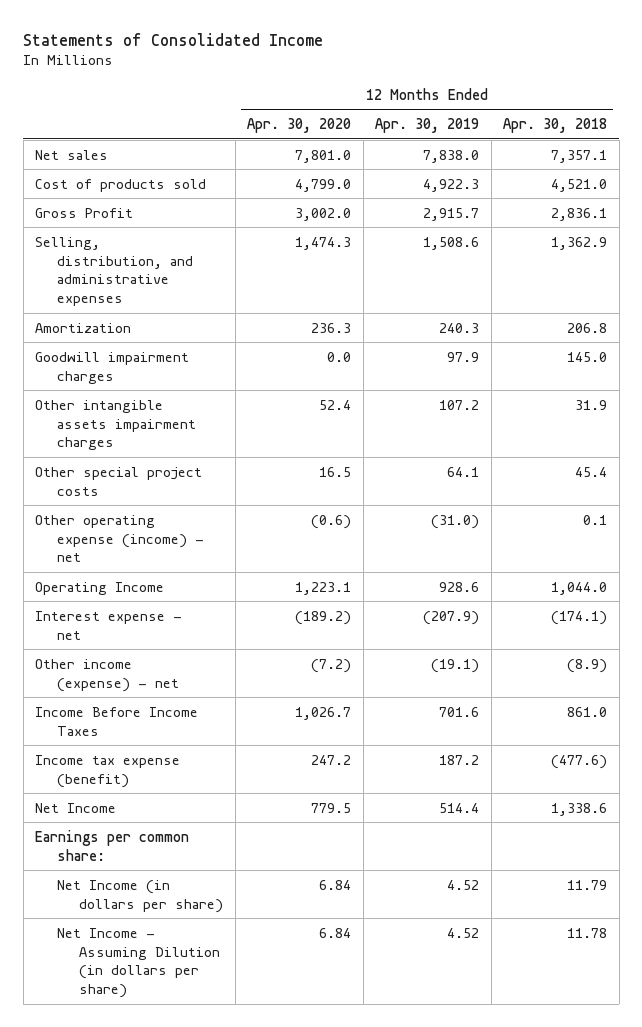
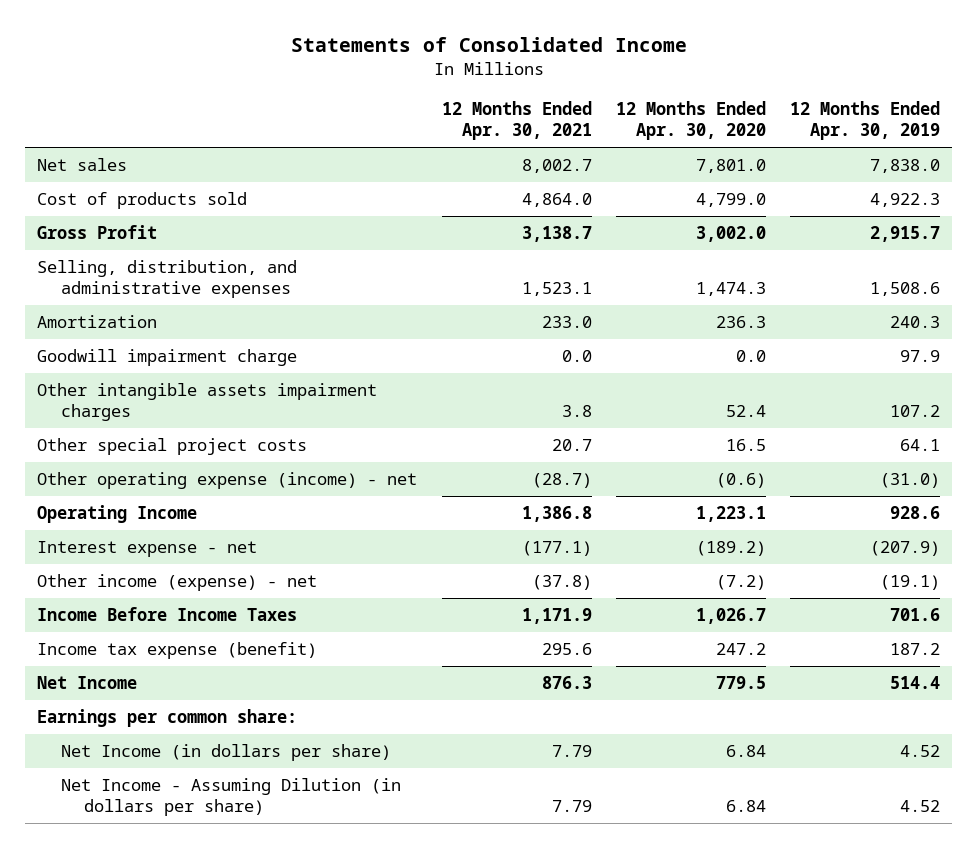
- | 12 Months Ended Apr. 30, 2020 | 12 Months Ended Apr. 30, 2019 | 12 Months Ended Apr. 30, 2018
+ | 12 Months Ended Apr. 30, 2021 | 12 Months Ended Apr. 30, 2020 | 12 Months Ended Apr. 30, 2019
- Goodwill impairment charges | 0.0 | 97.9 | 145.0
+ Goodwill impairment charge | 0.0 | 0.0 | 97.9

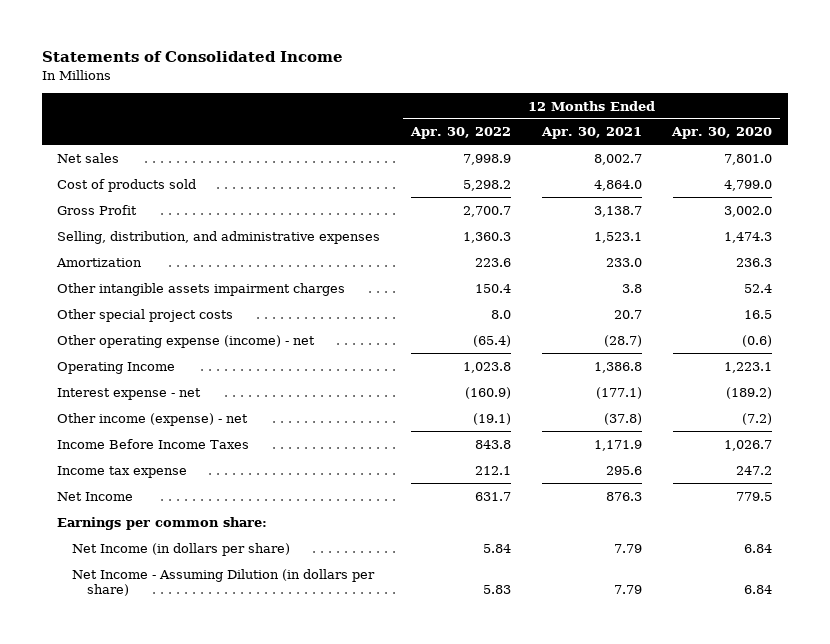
- | 12 Months Ended Apr. 30, 2021 | 12 Months Ended Apr. 30, 2020 | 12 Months Ended Apr. 30, 2019
+ | 12 Months Ended Apr. 30, 2022 | 12 Months Ended Apr. 30, 2021 | 12 Months Ended Apr. 30, 2020
- Goodwill impairment charge | 0.0 | 0.0 | 97.9
- Income tax expense (benefit) | 295.6 | 247.2 | 187.2
+ Income tax expense | 212.1 | 295.6 | 247.2

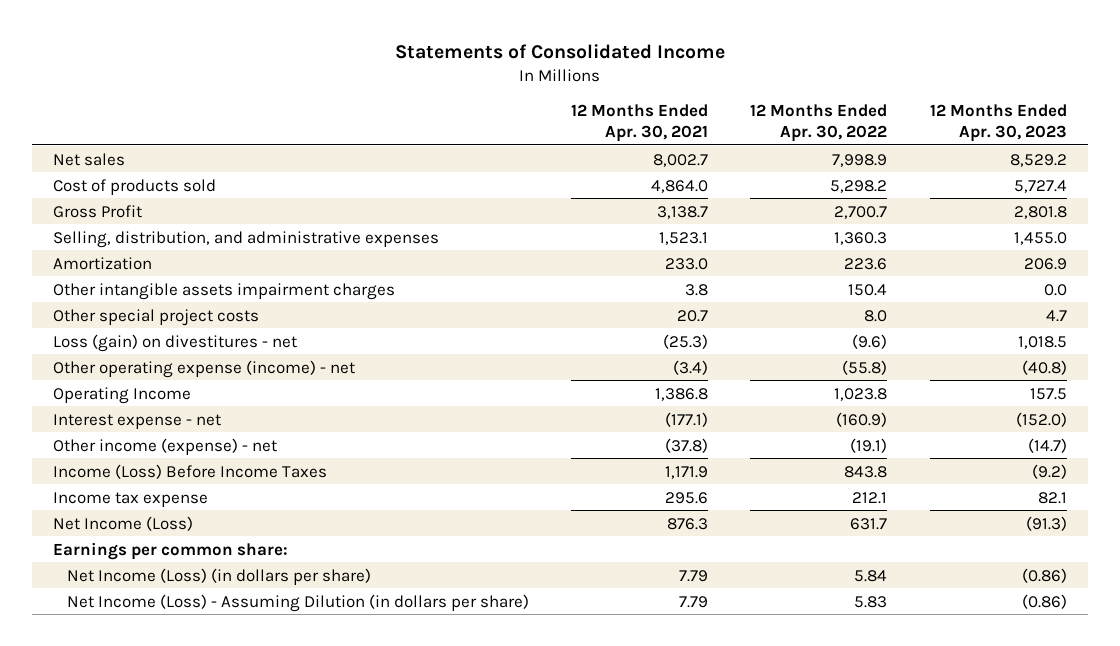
- | 12 Months Ended Apr. 30, 2022 | 12 Months Ended Apr. 30, 2021 | 12 Months Ended Apr. 30, 2020
+ | 12 Months Ended Apr. 30, 2021 | 12 Months Ended Apr. 30, 2022 | 12 Months Ended Apr. 30, 2023
- Other operating expense (income) - net | (65.4) | (28.7) | (0.6)
+ Loss (gain) on divestitures - net | (25.3) | (9.6) | 1,018.5
+ Other operating expense (income) - net | (3.4) | (55.8) | (40.8)
- Income Before Income Taxes | 843.8 | 1,171.9 | 1,026.7
+ Income (Loss) Before Income Taxes | 1,171.9 | 843.8 | (9.2)
- Net Income | 631.7 | 876.3 | 779.5
+ Net Income (Loss) | 876.3 | 631.7 | (91.3)
- Net Income (in dollars per share) | 5.84 | 7.79 | 6.84
- Net Income - Assuming Dilution (in dollars per share) | 5.83 | 7.79 | 6.84
+ Net Income (Loss) (in dollars per share) | 7.79 | 5.84 | (0.86)
+ Net Income (Loss) - Assuming Dilution (in dollars per share) | 7.79 | 5.83 | (0.86)

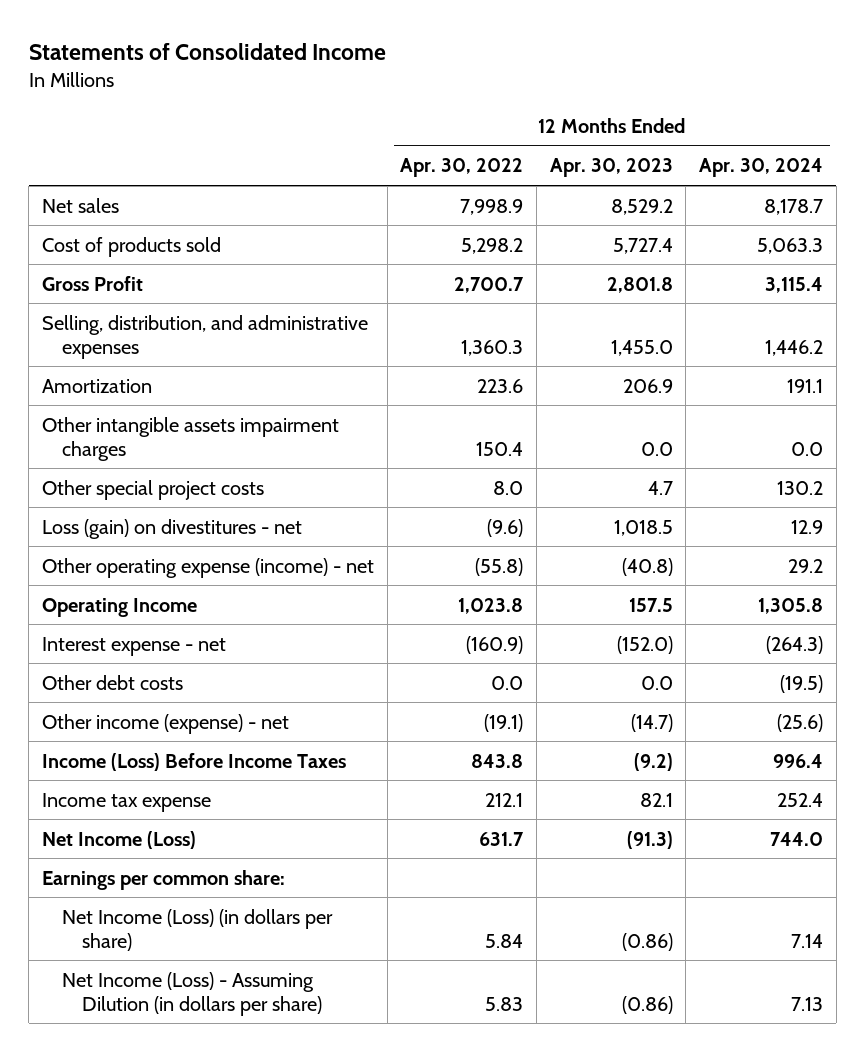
- | 12 Months Ended Apr. 30, 2021 | 12 Months Ended Apr. 30, 2022 | 12 Months Ended Apr. 30, 2023
+ | 12 Months Ended Apr. 30, 2022 | 12 Months Ended Apr. 30, 2023 | 12 Months Ended Apr. 30, 2024
+ Other debt costs | 0.0 | 0.0 | (19.5)

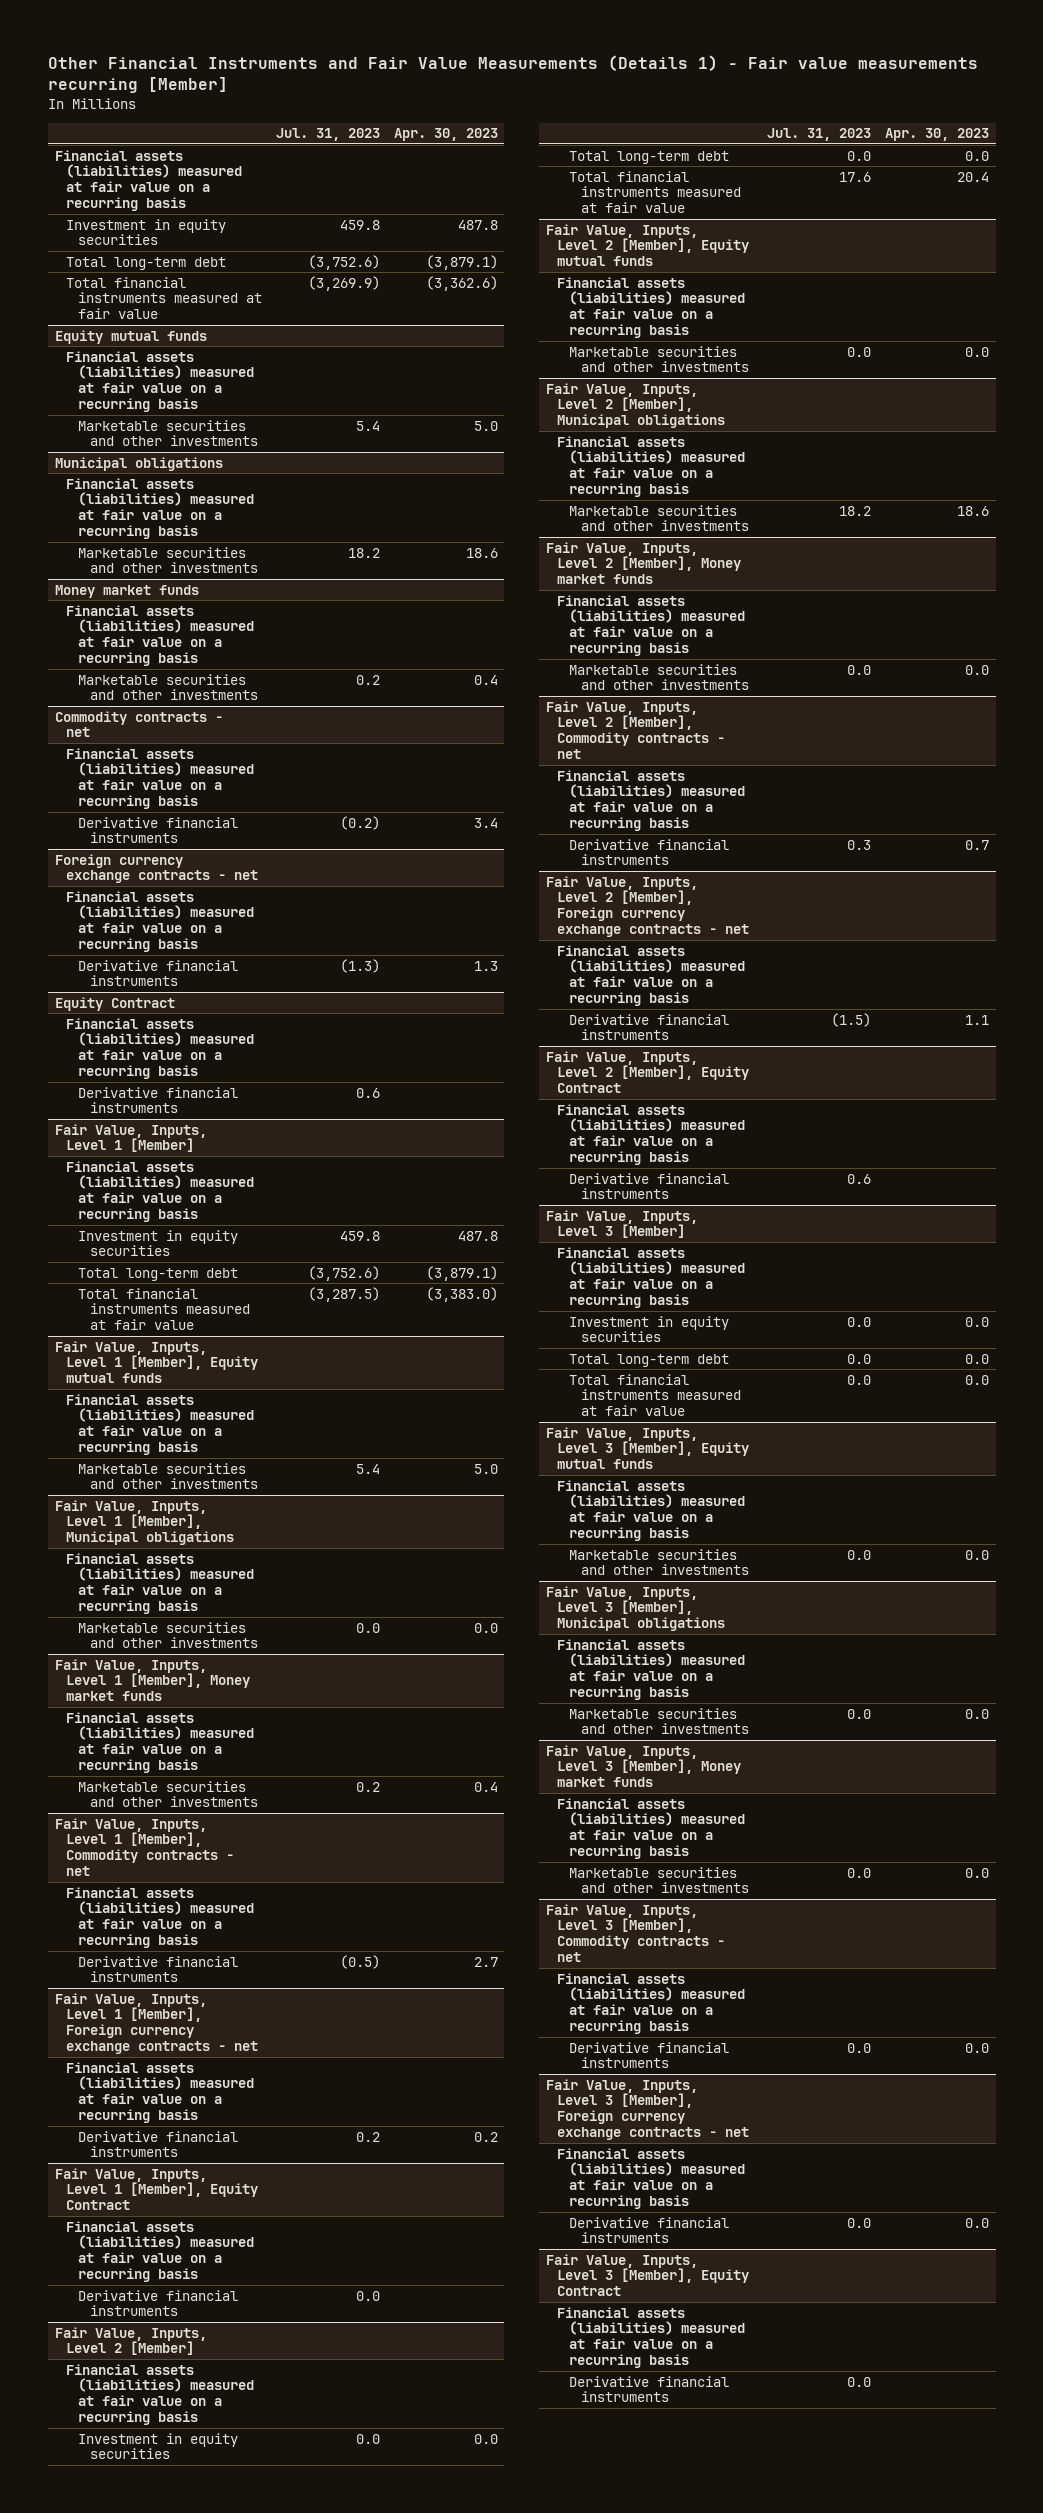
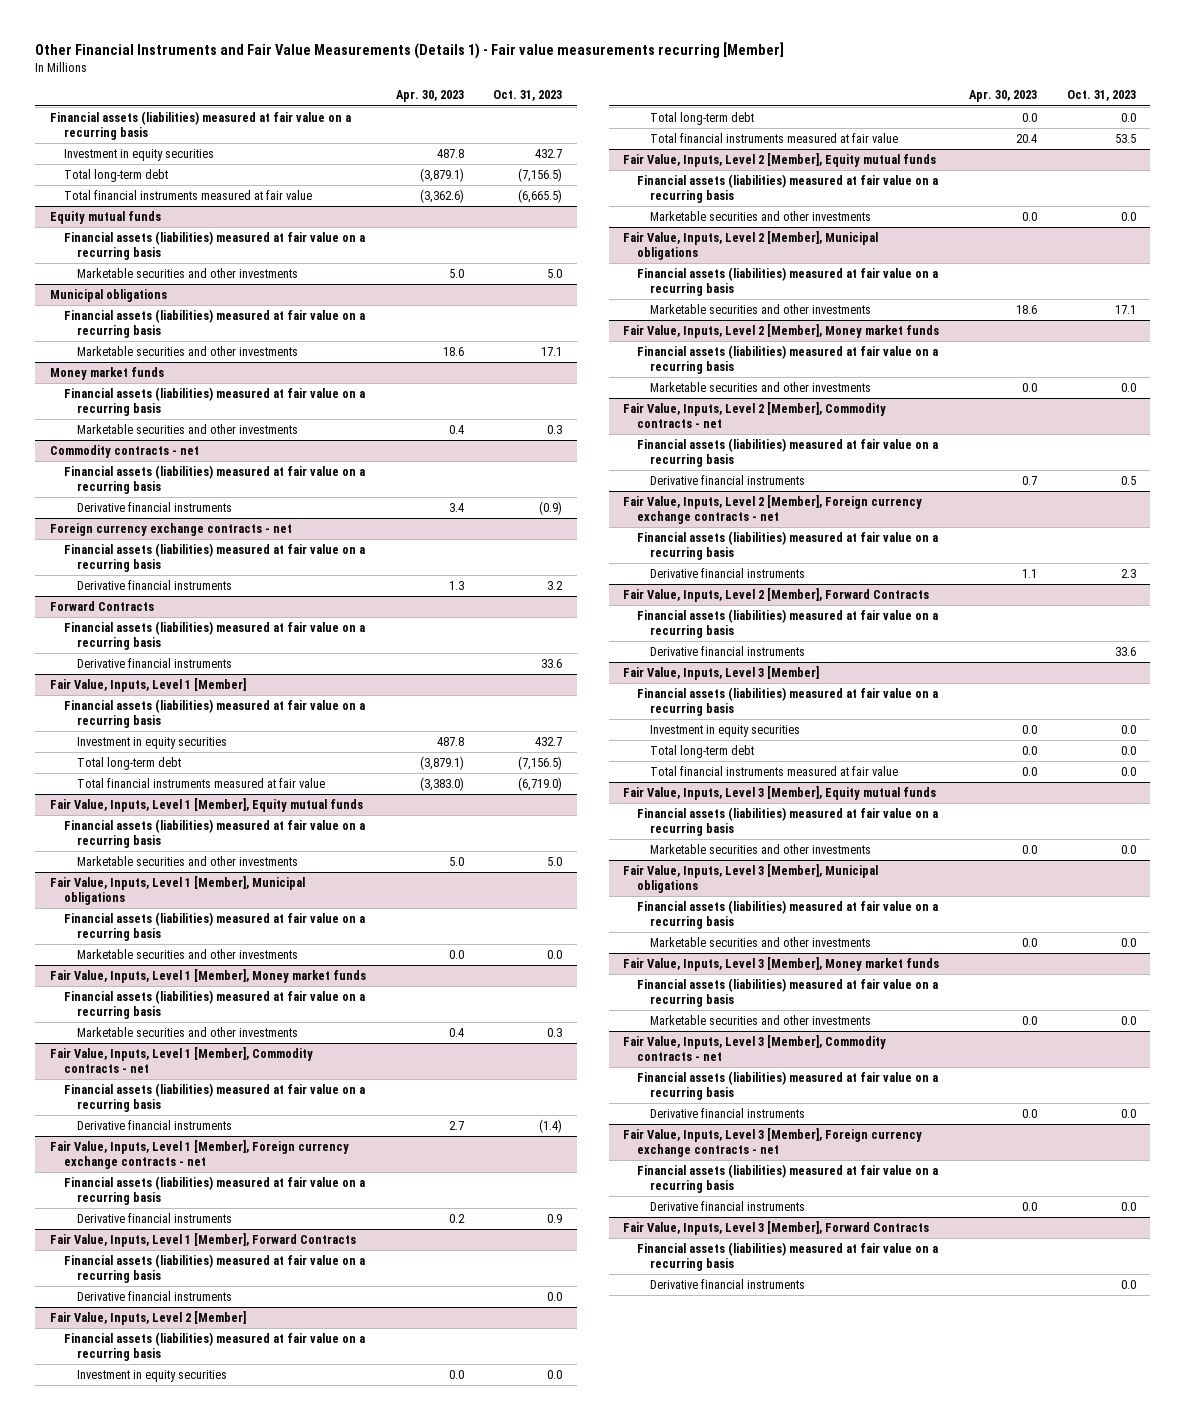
- | Jul. 31, 2023 | Apr. 30, 2023
+ | Apr. 30, 2023 | Oct. 31, 2023
- Equity Contract
+ Forward Contracts
- Fair Value, Inputs, Level 1 [Member], Equity Contract
+ Fair Value, Inputs, Level 1 [Member], Forward Contracts
- Fair Value, Inputs, Level 2 [Member], Equity Contract
+ Fair Value, Inputs, Level 2 [Member], Forward Contracts
- Fair Value, Inputs, Level 3 [Member], Equity Contract
+ Fair Value, Inputs, Level 3 [Member], Forward Contracts

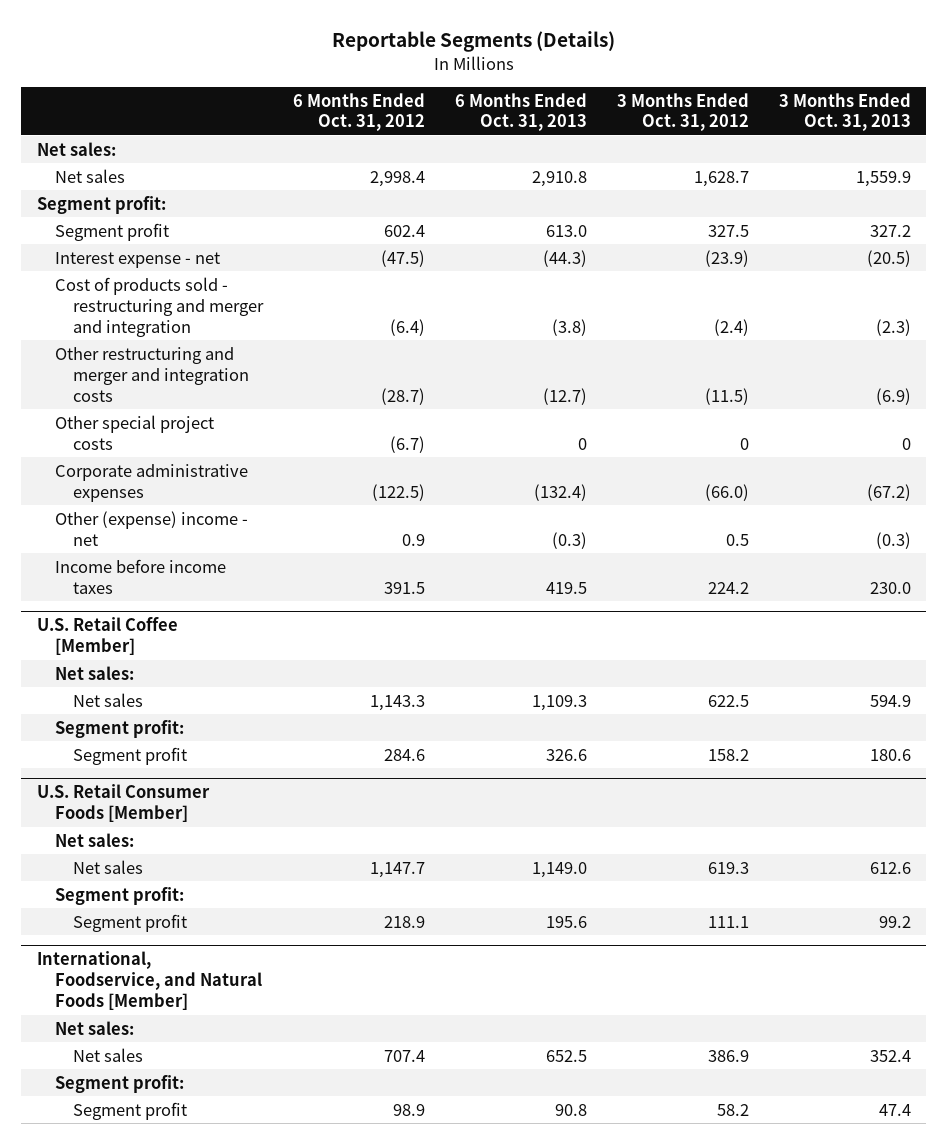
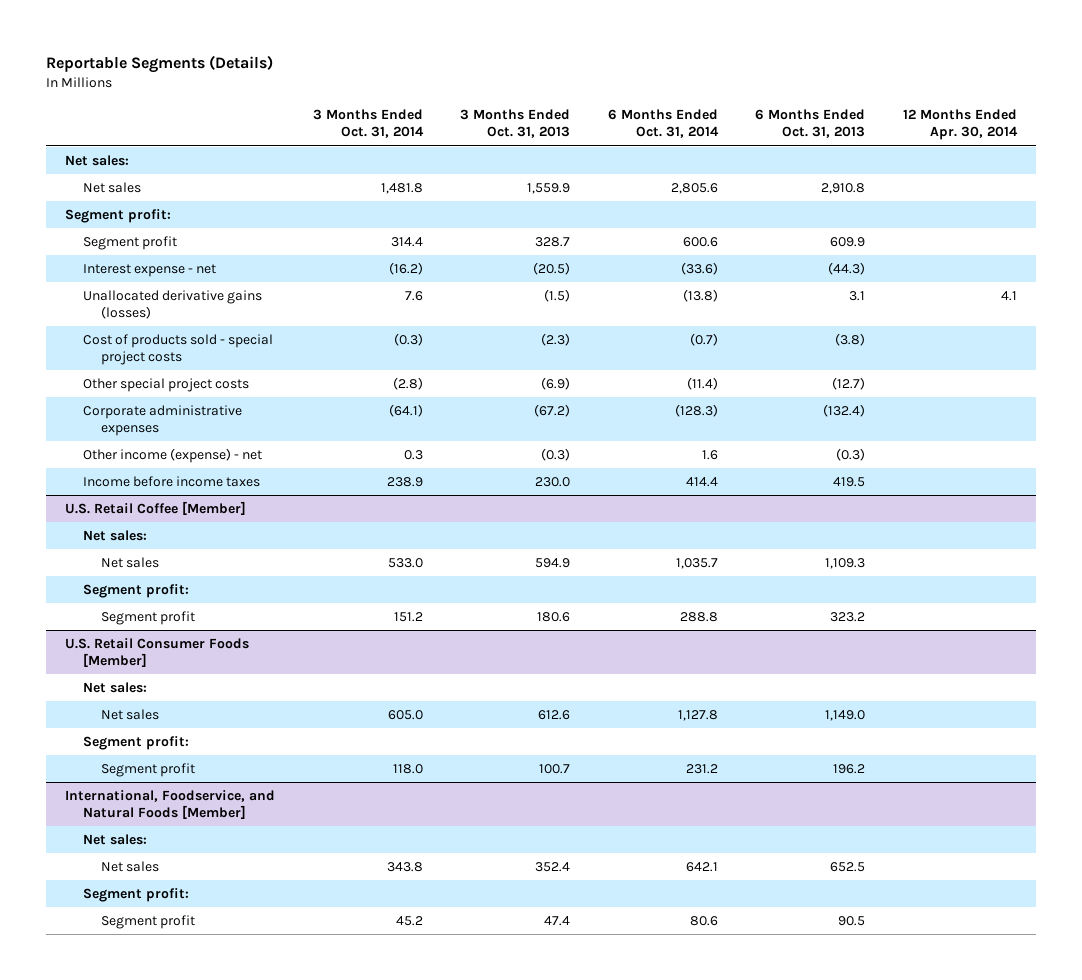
- | 6 Months Ended Oct. 31, 2012 | 6 Months Ended Oct. 31, 2013 | 3 Months Ended Oct. 31, 2012 | 3 Months Ended Oct. 31, 2013
+ | 3 Months Ended Oct. 31, 2014 | 3 Months Ended Oct. 31, 2013 | 6 Months Ended Oct. 31, 2014 | 6 Months Ended Oct. 31, 2013 | 12 Months Ended Apr. 30, 2014
- Segment profit | 602.4 | 613.0 | 327.5 | 327.2
+ Segment profit | 314.4 | 328.7 | 600.6 | 609.9 |
- Cost of products sold - restructuring and merger and integration | (6.4) | (3.8) | (2.4) | (2.3)
- Other restructuring and merger and integration costs | (28.7) | (12.7) | (11.5) | (6.9)
- Other special project costs | (6.7) | 0 | 0 | 0
+ Unallocated derivative gains (losses) | 7.6 | (1.5) | (13.8) | 3.1 | 4.1
+ Cost of products sold - special project costs | (0.3) | (2.3) | (0.7) | (3.8) |
+ Other special project costs | (2.8) | (6.9) | (11.4) | (12.7) |
- Other (expense) income - net | 0.9 | (0.3) | 0.5 | (0.3)
+ Other income (expense) - net | 0.3 | (0.3) | 1.6 | (0.3) |
@ U.S. Retail Coffee [Member]
- Segment profit | 284.6 | 326.6 | 158.2 | 180.6
+ Segment profit | 151.2 | 180.6 | 288.8 | 323.2 |
@ U.S. Retail Consumer Foods [Member]
- Segment profit | 218.9 | 195.6 | 111.1 | 99.2
+ Segment profit | 118.0 | 100.7 | 231.2 | 196.2 |
@ International, Foodservice, and Natural Foods [Member]
- Segment profit | 98.9 | 90.8 | 58.2 | 47.4
+ Segment profit | 45.2 | 47.4 | 80.6 | 90.5 |

